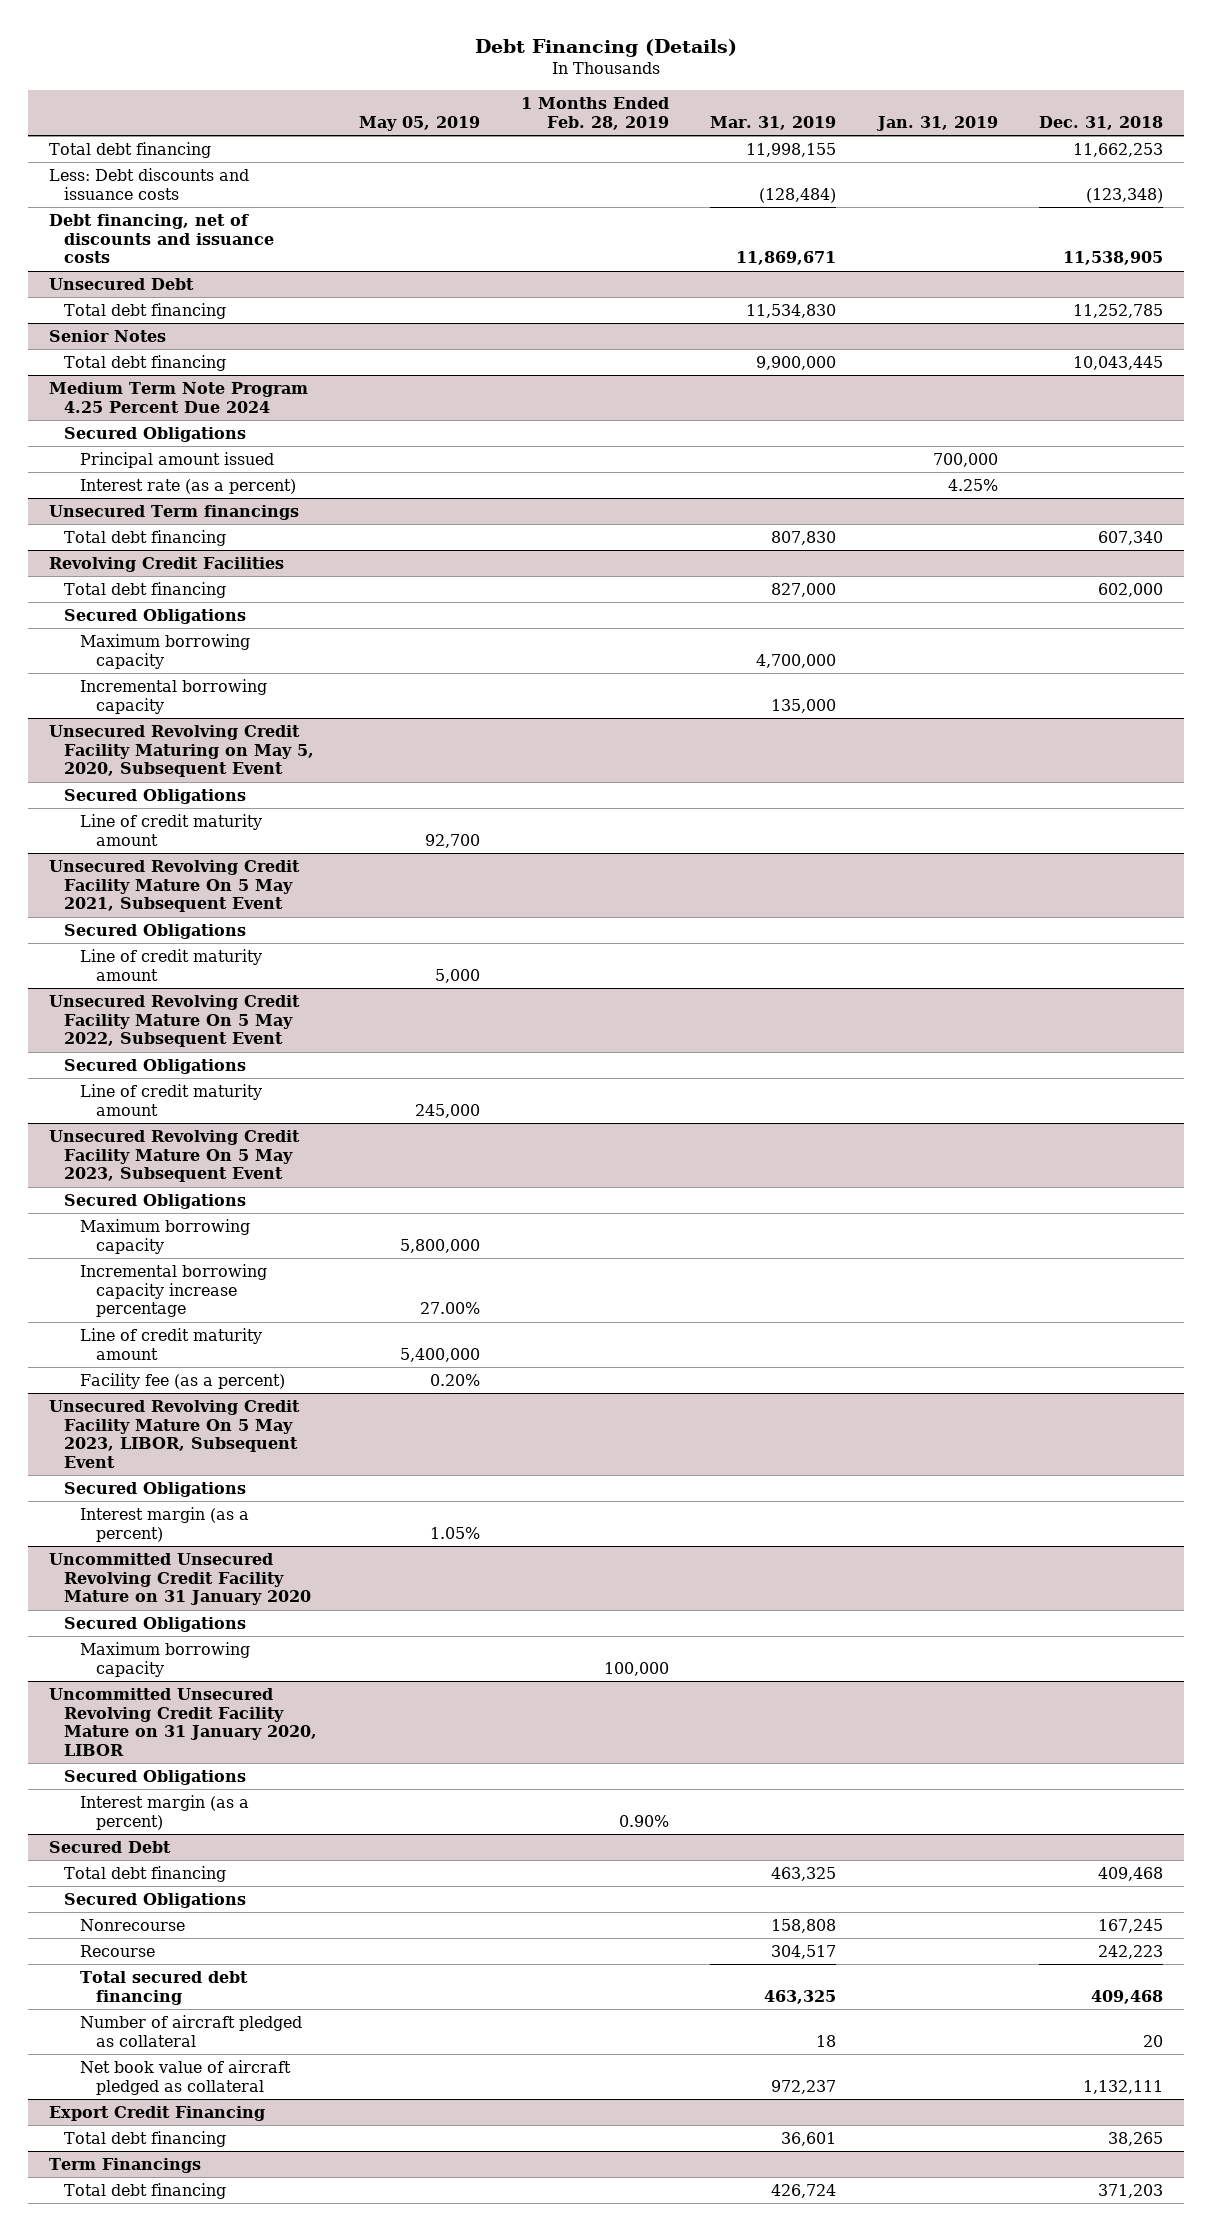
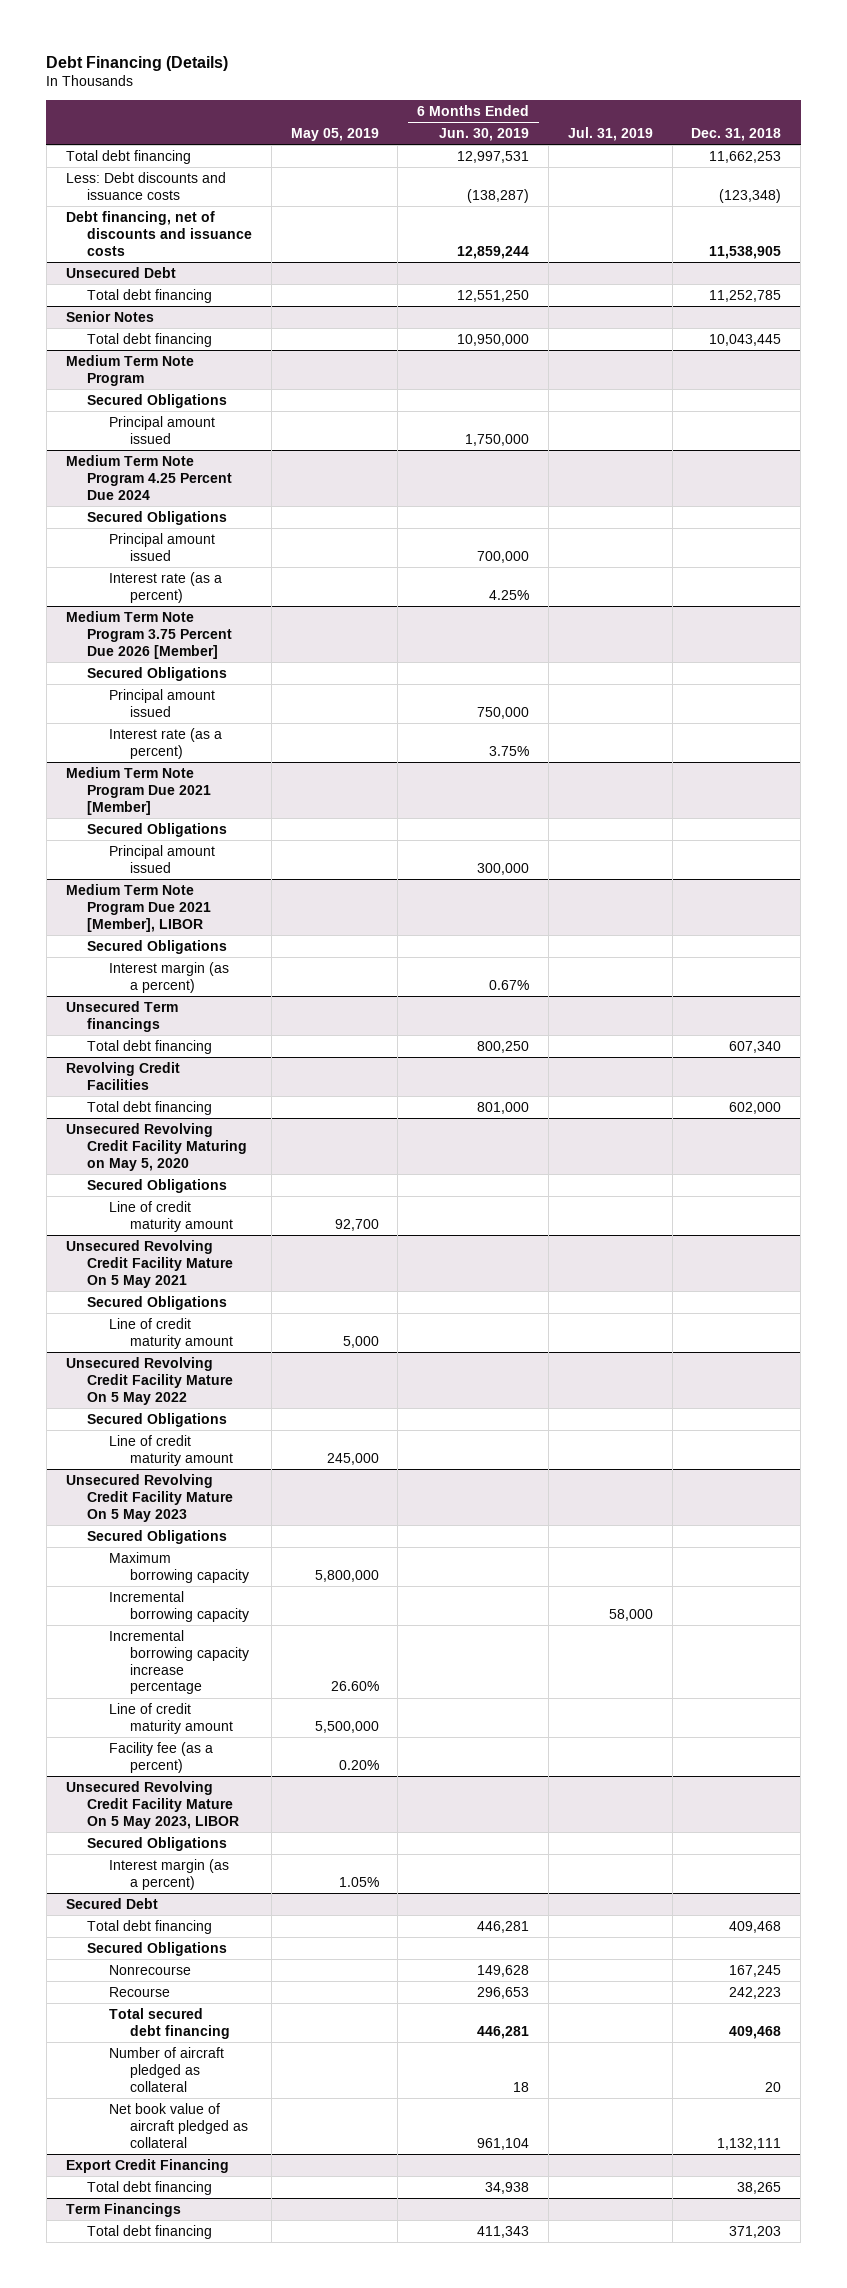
- | May 05, 2019 | 1 Months Ended Feb. 28, 2019 | Mar. 31, 2019 | Jan. 31, 2019 | Dec. 31, 2018
+ | May 05, 2019 | 6 Months Ended Jun. 30, 2019 | Jul. 31, 2019 | Dec. 31, 2018
+ Medium Term Note Program
+ Secured Obligations
+ Principal amount issued | | 1,750,000 | |
+ Medium Term Note Program 3.75 Percent Due 2026 [Member]
+ Secured Obligations
+ Principal amount issued | | 750,000 | |
+ Interest rate (as a percent) | | 3.75% | |
+ Medium Term Note Program Due 2021 [Member]
+ Secured Obligations
+ Principal amount issued | | 300,000 | |
+ Medium Term Note Program Due 2021 [Member], LIBOR
+ Secured Obligations
+ Interest margin (as a percent) | | 0.67% | |
@ Revolving Credit Facilities
- Secured Obligations
- Maximum borrowing capacity | | | 4,700,000 | |
- Incremental borrowing capacity | | | 135,000 | |
- Unsecured Revolving Credit Facility Maturing on May 5, 2020, Subsequent Event
+ Unsecured Revolving Credit Facility Maturing on May 5, 2020
- Unsecured Revolving Credit Facility Mature On 5 May 2021, Subsequent Event
+ Unsecured Revolving Credit Facility Mature On 5 May 2021
- Unsecured Revolving Credit Facility Mature On 5 May 2022, Subsequent Event
+ Unsecured Revolving Credit Facility Mature On 5 May 2022
- Unsecured Revolving Credit Facility Mature On 5 May 2023, Subsequent Event
+ Unsecured Revolving Credit Facility Mature On 5 May 2023
- Incremental borrowing capacity increase percentage | 27.00% | | | |
- Line of credit maturity amount | 5,400,000 | | | |
+ Incremental borrowing capacity | | | 58,000 |
+ Incremental borrowing capacity increase percentage | 26.60% | | |
+ Line of credit maturity amount | 5,500,000 | | |
- Unsecured Revolving Credit Facility Mature On 5 May 2023, LIBOR, Subsequent Event
+ Unsecured Revolving Credit Facility Mature On 5 May 2023, LIBOR
- Uncommitted Unsecured Revolving Credit Facility Mature on 31 January 2020
- Secured Obligations
- Maximum borrowing capacity | | 100,000 | | |
- Uncommitted Unsecured Revolving Credit Facility Mature on 31 January 2020, LIBOR
- Secured Obligations
- Interest margin (as a percent) | | 0.90% | | |

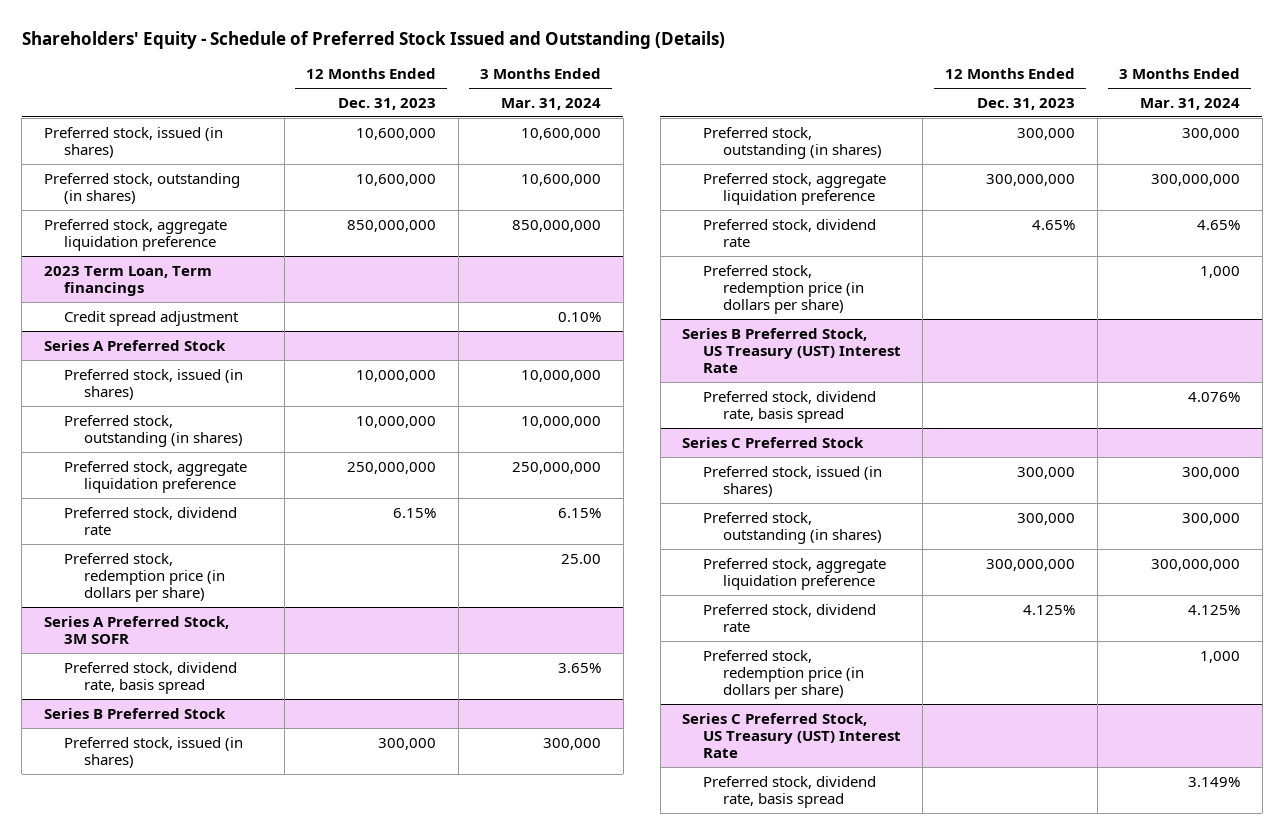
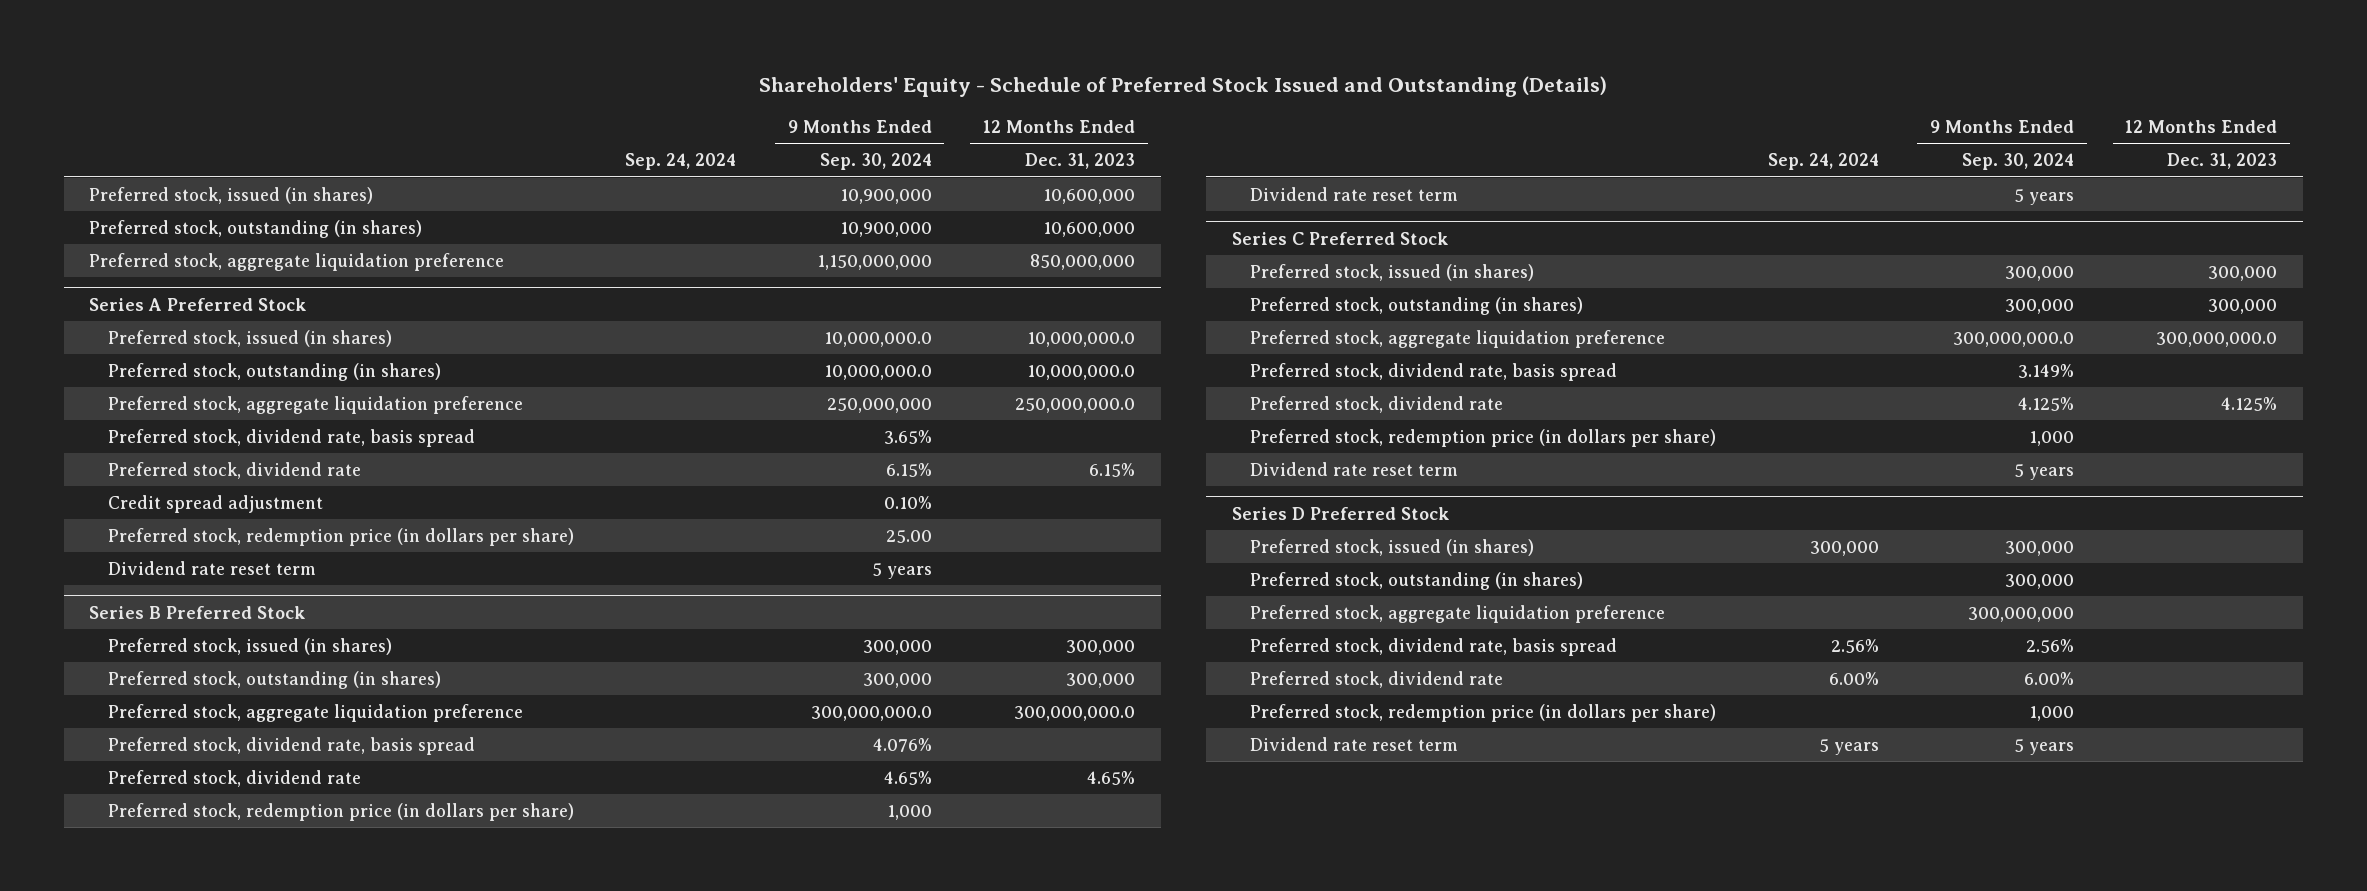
- | 12 Months Ended Dec. 31, 2023 | 3 Months Ended Mar. 31, 2024
+ | Sep. 24, 2024 | 9 Months Ended Sep. 30, 2024 | 12 Months Ended Dec. 31, 2023
- 2023 Term Loan, Term financings
- Credit spread adjustment | | 0.10%
@ Series A Preferred Stock
- Preferred stock, issued (in shares) | 10,000,000 | 10,000,000
- Preferred stock, outstanding (in shares) | 10,000,000 | 10,000,000
- Preferred stock, aggregate liquidation preference | 250,000,000 | 250,000,000
+ Preferred stock, issued (in shares) | | 10,000,000.0 | 10,000,000.0
+ Preferred stock, outstanding (in shares) | | 10,000,000.0 | 10,000,000.0
+ Preferred stock, aggregate liquidation preference | | 250,000,000 | 250,000,000.0
+ Preferred stock, dividend rate, basis spread | | 3.65% |
+ Credit spread adjustment | | 0.10% |
- Series A Preferred Stock, 3M SOFR
- Preferred stock, dividend rate, basis spread | | 3.65%
@ Series A Preferred Stock
+ Dividend rate reset term | | 5 years |
@ Series B Preferred Stock
- Preferred stock, aggregate liquidation preference | 300,000,000 | 300,000,000
+ Preferred stock, aggregate liquidation preference | | 300,000,000.0 | 300,000,000.0
+ Preferred stock, dividend rate, basis spread | | 4.076% |
- Series B Preferred Stock, US Treasury (UST) Interest Rate
- Preferred stock, dividend rate, basis spread | | 4.076%
@ Series B Preferred Stock
+ Dividend rate reset term | | 5 years |
@ Series C Preferred Stock
- Preferred stock, aggregate liquidation preference | 300,000,000 | 300,000,000
+ Preferred stock, aggregate liquidation preference | | 300,000,000.0 | 300,000,000.0
+ Preferred stock, dividend rate, basis spread | | 3.149% |
- Series C Preferred Stock, US Treasury (UST) Interest Rate
- Preferred stock, dividend rate, basis spread | | 3.149%
@ Series C Preferred Stock
+ Dividend rate reset term | | 5 years |
+ Series D Preferred Stock
+ Preferred stock, issued (in shares) | 300,000 | 300,000 |
+ Preferred stock, outstanding (in shares) | | 300,000 |
+ Preferred stock, aggregate liquidation preference | | 300,000,000 |
+ Preferred stock, dividend rate, basis spread | 2.56% | 2.56% |
+ Preferred stock, dividend rate | 6.00% | 6.00% |
+ Preferred stock, redemption price (in dollars per share) | | 1,000 |
+ Dividend rate reset term | 5 years | 5 years |

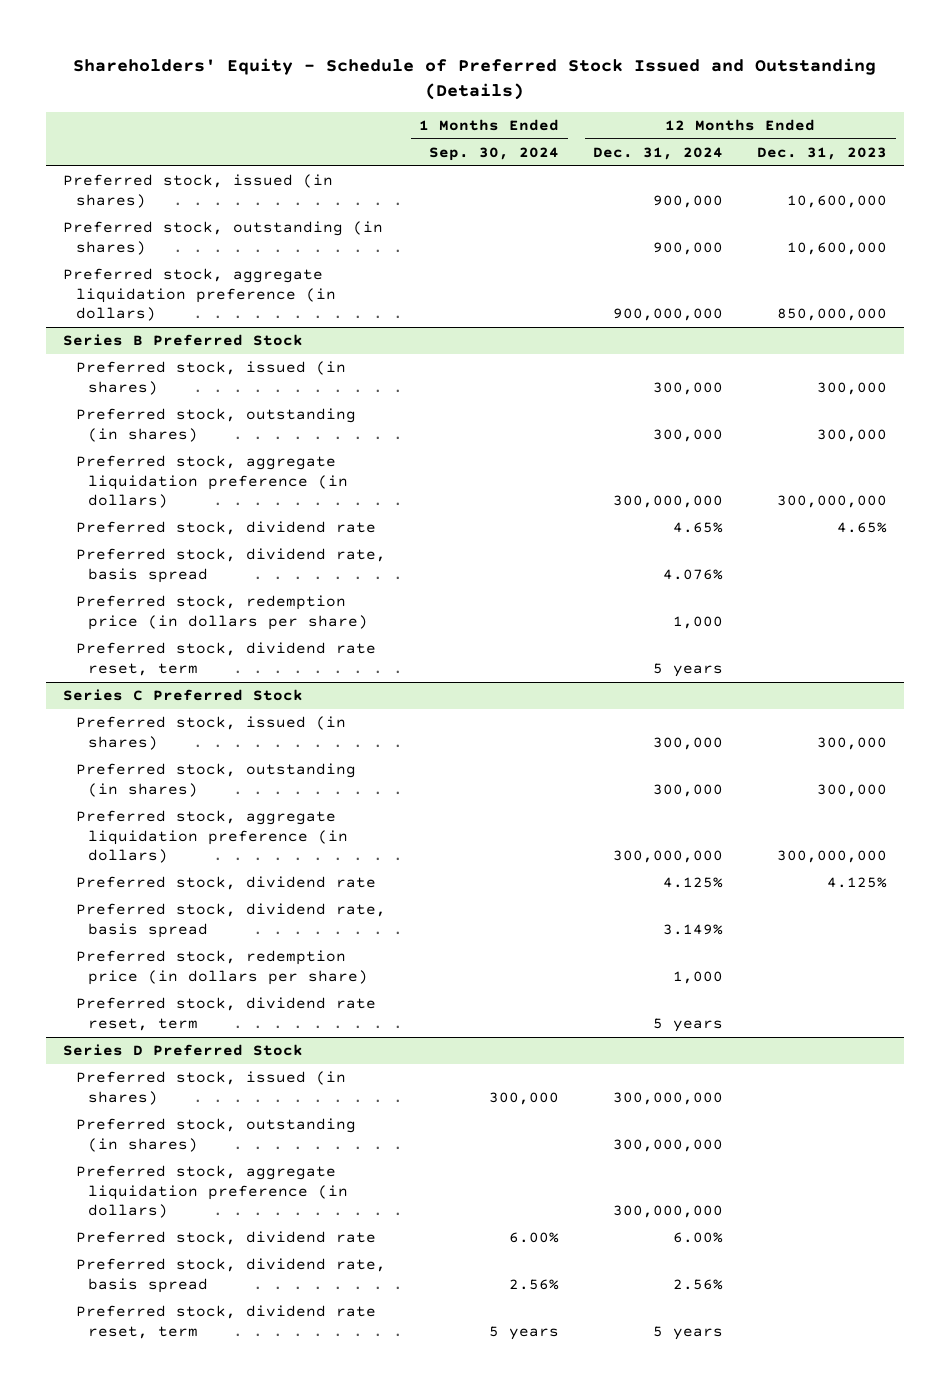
- | Sep. 24, 2024 | 9 Months Ended Sep. 30, 2024 | 12 Months Ended Dec. 31, 2023
+ | 1 Months Ended Sep. 30, 2024 | 12 Months Ended Dec. 31, 2024 | 12 Months Ended Dec. 31, 2023
- Preferred stock, aggregate liquidation preference | | 1,150,000,000 | 850,000,000
- Series A Preferred Stock
- Preferred stock, issued (in shares) | | 10,000,000.0 | 10,000,000.0
- Preferred stock, outstanding (in shares) | | 10,000,000.0 | 10,000,000.0
- Preferred stock, aggregate liquidation preference | | 250,000,000 | 250,000,000.0
- Preferred stock, dividend rate, basis spread | | 3.65% |
- Preferred stock, dividend rate | | 6.15% | 6.15%
- Credit spread adjustment | | 0.10% |
- Preferred stock, redemption price (in dollars per share) | | 25.00 |
- Dividend rate reset term | | 5 years |
+ Preferred stock, aggregate liquidation preference (in dollars) | | 900,000,000 | 850,000,000
@ Series B Preferred Stock
- Preferred stock, aggregate liquidation preference | | 300,000,000.0 | 300,000,000.0
+ Preferred stock, aggregate liquidation preference (in dollars) | | 300,000,000 | 300,000,000
moved down: Preferred stock, dividend rate, basis spread | | 4.076% |
- Dividend rate reset term | | 5 years |
+ Preferred stock, dividend rate reset, term | | 5 years |
@ Series C Preferred Stock
- Preferred stock, aggregate liquidation preference | | 300,000,000.0 | 300,000,000.0
+ Preferred stock, aggregate liquidation preference (in dollars) | | 300,000,000 | 300,000,000
moved down: Preferred stock, dividend rate, basis spread | | 3.149% |
- Dividend rate reset term | | 5 years |
+ Preferred stock, dividend rate reset, term | | 5 years |
@ Series D Preferred Stock
- Preferred stock, aggregate liquidation preference | | 300,000,000 |
+ Preferred stock, aggregate liquidation preference (in dollars) | | 300,000,000 |
- Preferred stock, redemption price (in dollars per share) | | 1,000 |
- Dividend rate reset term | 5 years | 5 years |
moved down: Preferred stock, dividend rate, basis spread | 2.56% | 2.56% |
+ Preferred stock, dividend rate reset, term | 5 years | 5 years |

